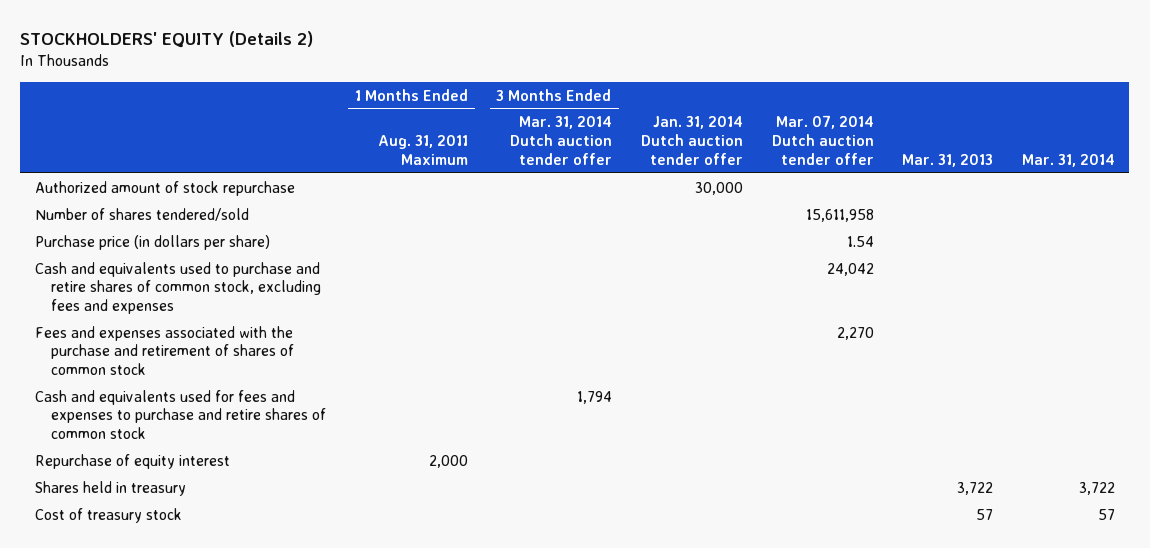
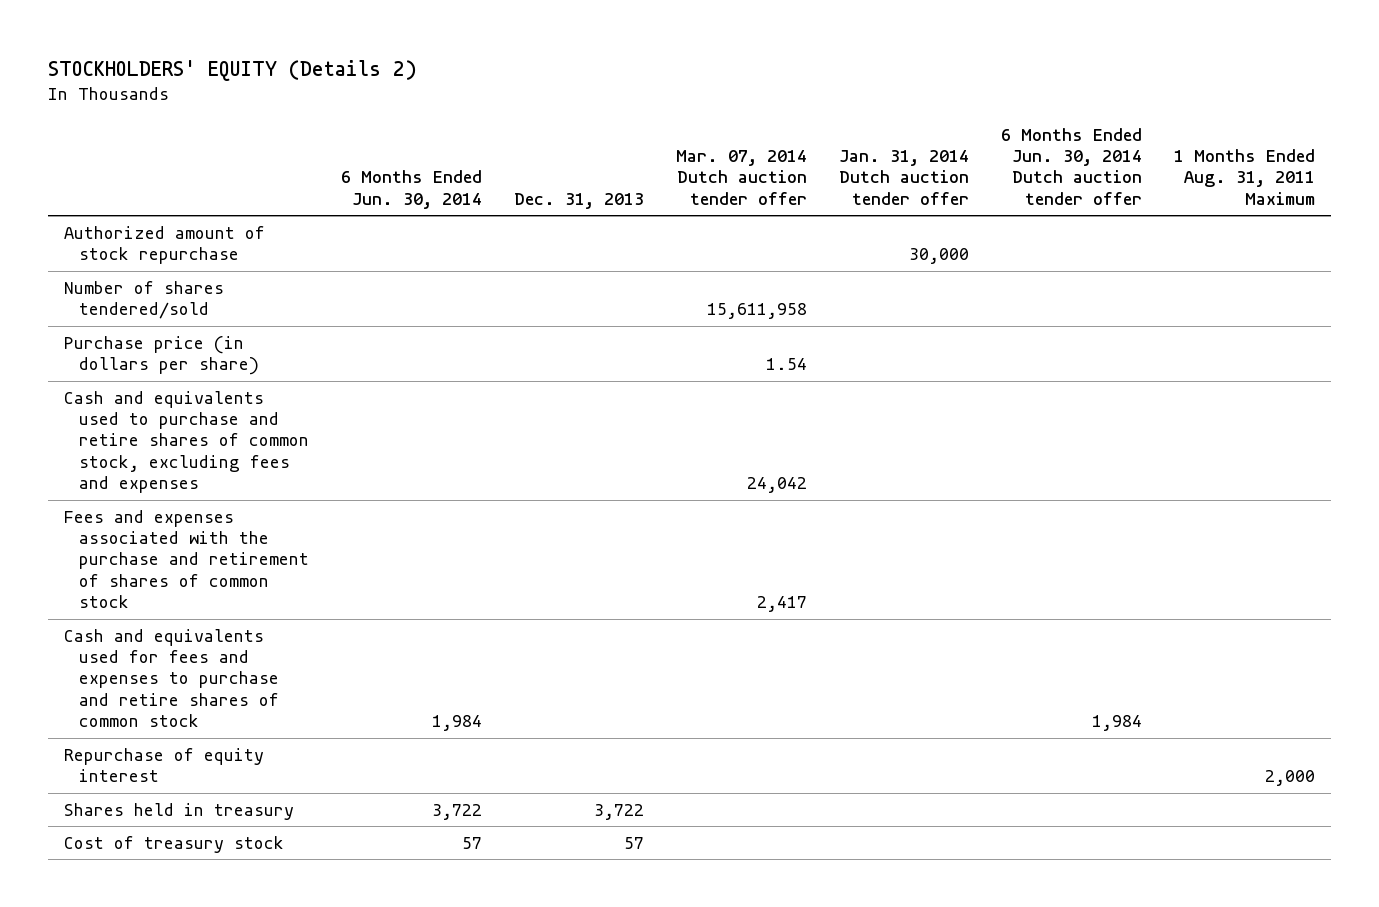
- | 1 Months Ended Aug. 31, 2011 Maximum | 3 Months Ended Mar. 31, 2014 Dutch auction tender offer | Jan. 31, 2014 Dutch auction tender offer | Mar. 07, 2014 Dutch auction tender offer | Mar. 31, 2013 | Mar. 31, 2014
+ | 6 Months Ended Jun. 30, 2014 | Dec. 31, 2013 | Mar. 07, 2014 Dutch auction tender offer | Jan. 31, 2014 Dutch auction tender offer | 6 Months Ended Jun. 30, 2014 Dutch auction tender offer | 1 Months Ended Aug. 31, 2011 Maximum
- Fees and expenses associated with the purchase and retirement of shares of common stock | | | | 2,270 | |
+ Fees and expenses associated with the purchase and retirement of shares of common stock | | | 2,417 | | |

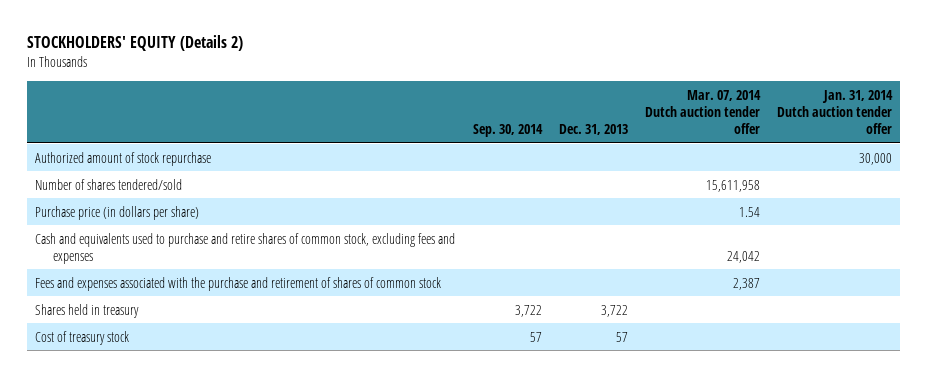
- | 6 Months Ended Jun. 30, 2014 | Dec. 31, 2013 | Mar. 07, 2014 Dutch auction tender offer | Jan. 31, 2014 Dutch auction tender offer | 6 Months Ended Jun. 30, 2014 Dutch auction tender offer | 1 Months Ended Aug. 31, 2011 Maximum
+ | Sep. 30, 2014 | Dec. 31, 2013 | Mar. 07, 2014 Dutch auction tender offer | Jan. 31, 2014 Dutch auction tender offer
- Fees and expenses associated with the purchase and retirement of shares of common stock | | | 2,417 | | |
- Cash and equivalents used for fees and expenses to purchase and retire shares of common stock | 1,984 | | | | 1,984 |
- Repurchase of equity interest | | | | | | 2,000
+ Fees and expenses associated with the purchase and retirement of shares of common stock | | | 2,387 |

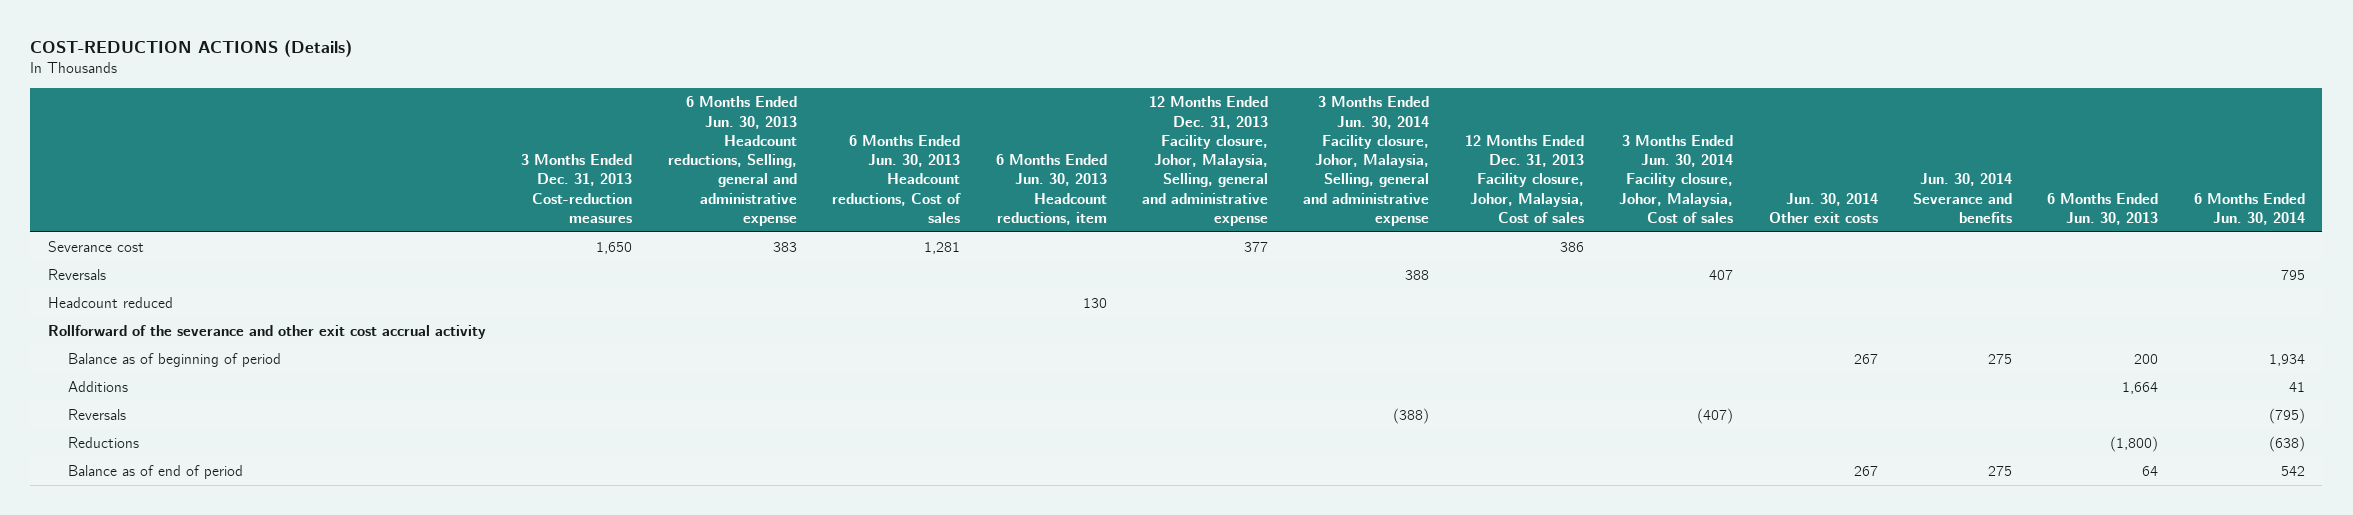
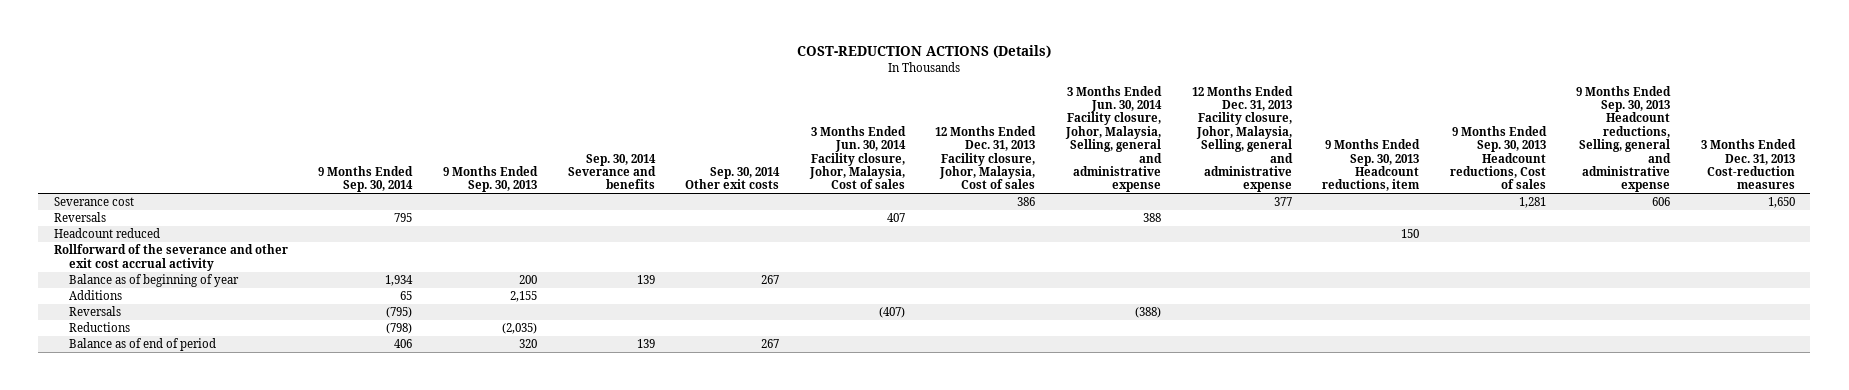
- | 3 Months Ended Dec. 31, 2013 Cost-reduction measures | 6 Months Ended Jun. 30, 2013 Headcount reductions, Selling, general and administrative expense | 6 Months Ended Jun. 30, 2013 Headcount reductions, Cost of sales | 6 Months Ended Jun. 30, 2013 Headcount reductions, item | 12 Months Ended Dec. 31, 2013 Facility closure, Johor, Malaysia, Selling, general and administrative expense | 3 Months Ended Jun. 30, 2014 Facility closure, Johor, Malaysia, Selling, general and administrative expense | 12 Months Ended Dec. 31, 2013 Facility closure, Johor, Malaysia, Cost of sales | 3 Months Ended Jun. 30, 2014 Facility closure, Johor, Malaysia, Cost of sales | Jun. 30, 2014 Other exit costs | Jun. 30, 2014 Severance and benefits | 6 Months Ended Jun. 30, 2013 | 6 Months Ended Jun. 30, 2014
+ | 9 Months Ended Sep. 30, 2014 | 9 Months Ended Sep. 30, 2013 | Sep. 30, 2014 Severance and benefits | Sep. 30, 2014 Other exit costs | 3 Months Ended Jun. 30, 2014 Facility closure, Johor, Malaysia, Cost of sales | 12 Months Ended Dec. 31, 2013 Facility closure, Johor, Malaysia, Cost of sales | 3 Months Ended Jun. 30, 2014 Facility closure, Johor, Malaysia, Selling, general and administrative expense | 12 Months Ended Dec. 31, 2013 Facility closure, Johor, Malaysia, Selling, general and administrative expense | 9 Months Ended Sep. 30, 2013 Headcount reductions, item | 9 Months Ended Sep. 30, 2013 Headcount reductions, Cost of sales | 9 Months Ended Sep. 30, 2013 Headcount reductions, Selling, general and administrative expense | 3 Months Ended Dec. 31, 2013 Cost-reduction measures
- Balance as of beginning of period | | | | | | | | | 267 | 275 | 200 | 1,934
+ Balance as of beginning of year | 1,934 | 200 | 139 | 267 | | | | | | | |

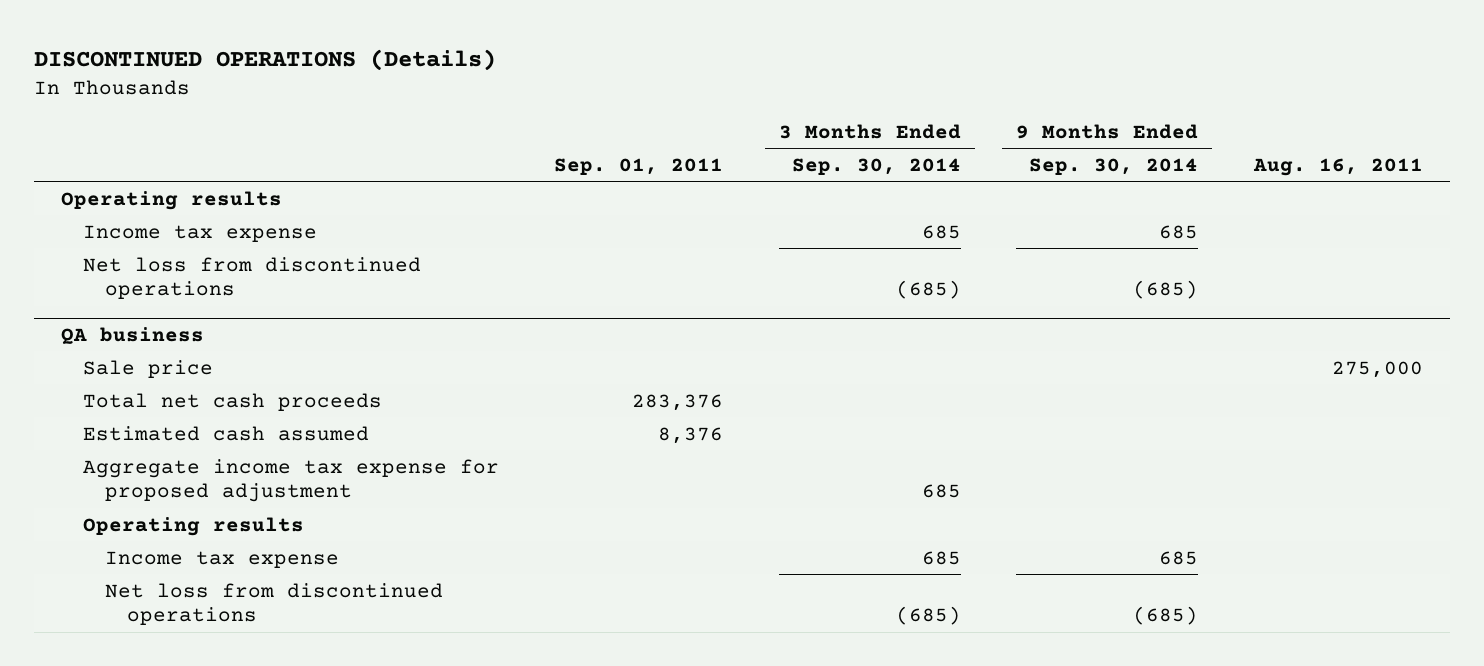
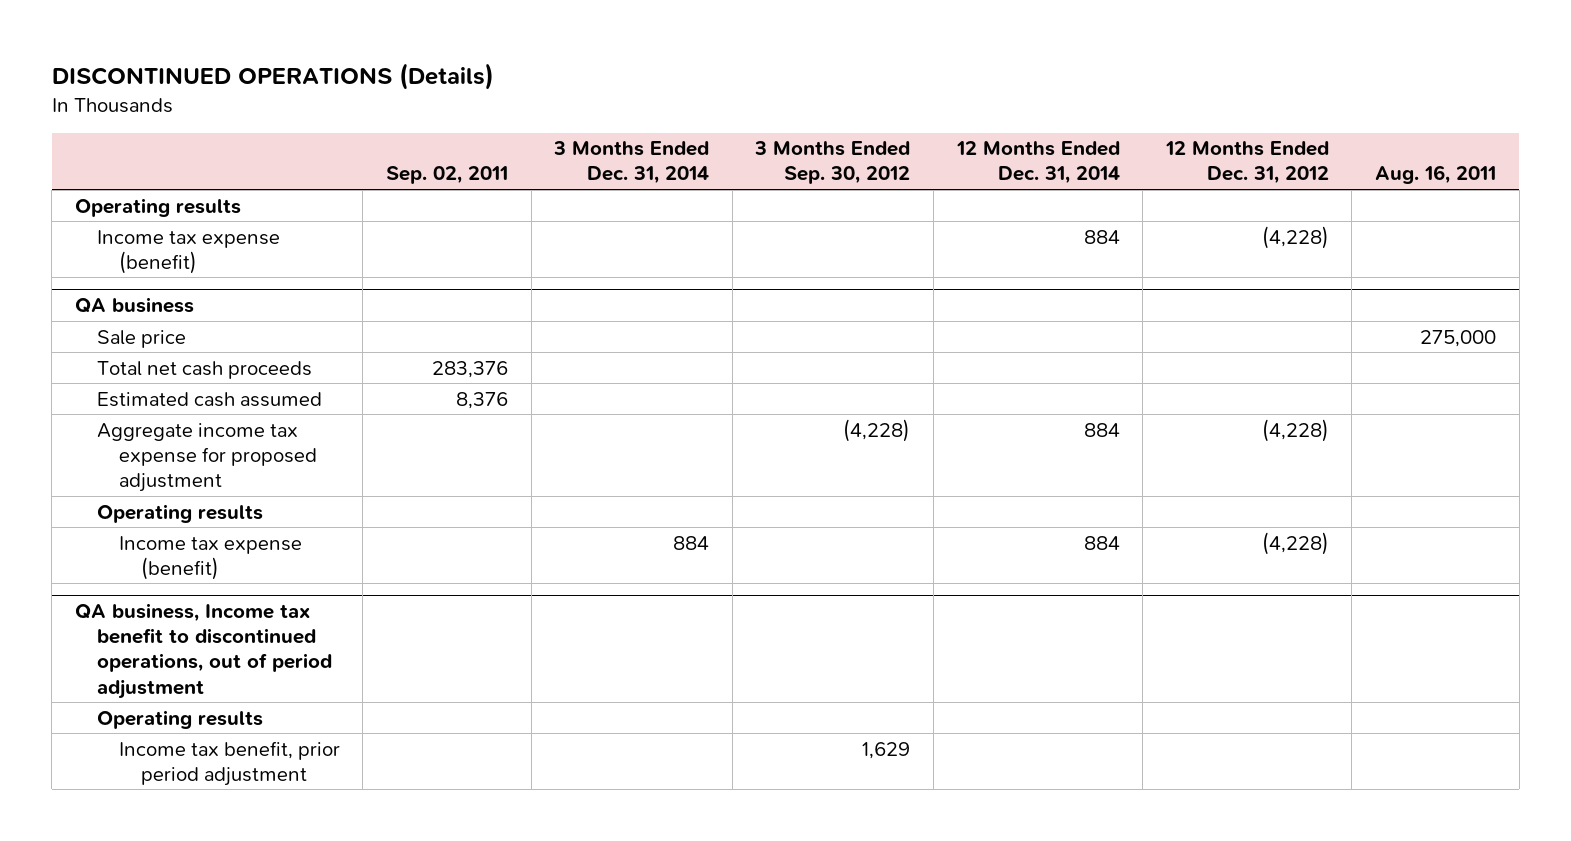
- | Sep. 01, 2011 | 3 Months Ended Sep. 30, 2014 | 9 Months Ended Sep. 30, 2014 | Aug. 16, 2011
+ | Sep. 02, 2011 | 3 Months Ended Dec. 31, 2014 | 3 Months Ended Sep. 30, 2012 | 12 Months Ended Dec. 31, 2014 | 12 Months Ended Dec. 31, 2012 | Aug. 16, 2011
- Income tax expense | | 685 | 685 |
- Net loss from discontinued operations | | (685) | (685) |
+ Income tax expense (benefit) | | | | 884 | (4,228) |
@ QA business
- Income tax expense | | 685 | 685 |
- Net loss from discontinued operations | | (685) | (685) |
+ Income tax expense (benefit) | | 884 | | 884 | (4,228) |
+ QA business, Income tax benefit to discontinued operations, out of period adjustment
+ Operating results
+ Income tax benefit, prior period adjustment | | | 1,629 | | |

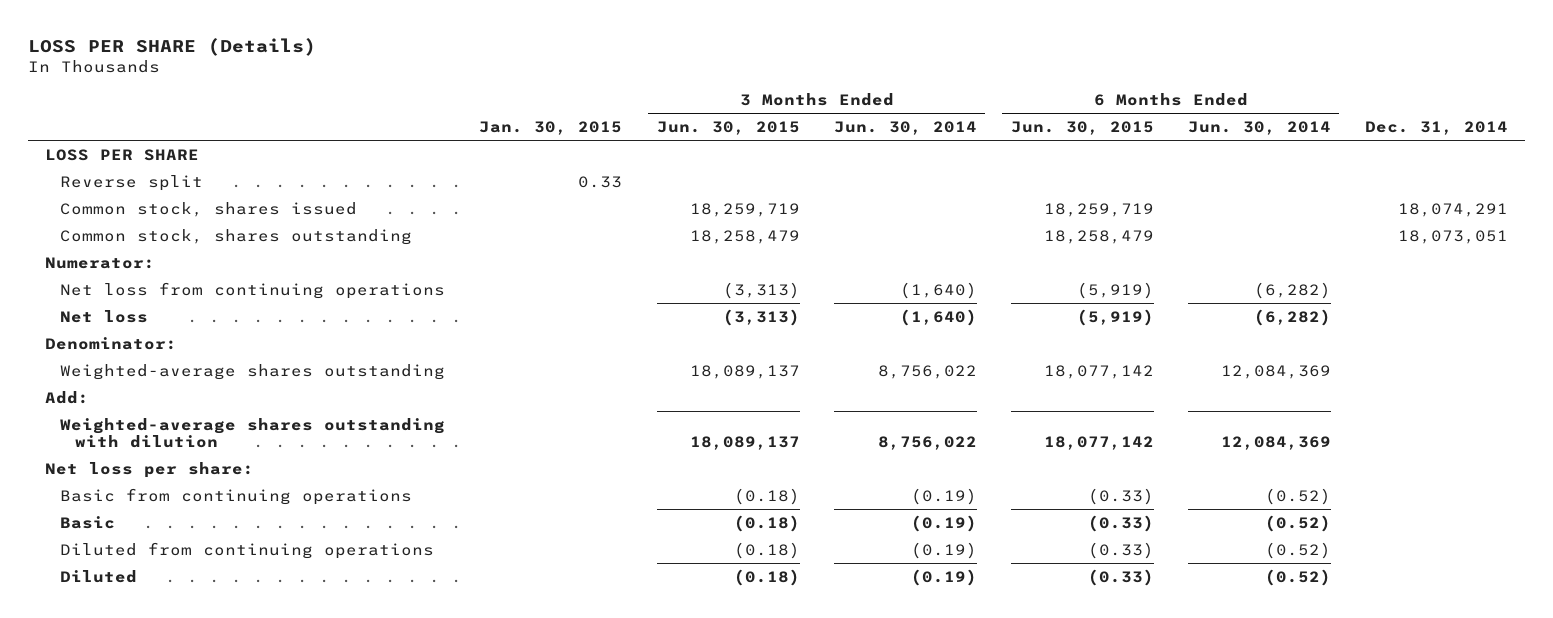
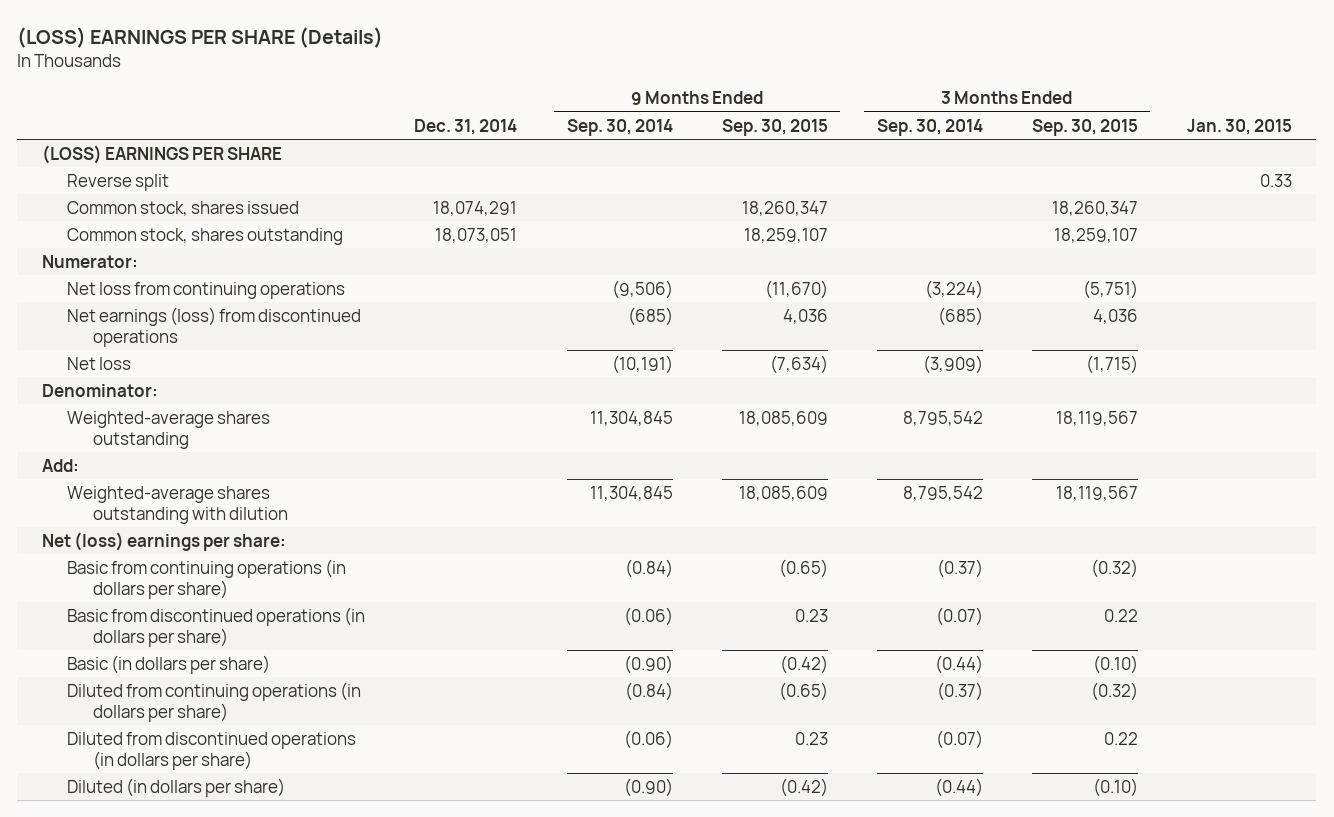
- LOSS PER SHARE (Details)
+ (LOSS) EARNINGS PER SHARE (Details)
- | Jan. 30, 2015 | 3 Months Ended Jun. 30, 2015 | 3 Months Ended Jun. 30, 2014 | 6 Months Ended Jun. 30, 2015 | 6 Months Ended Jun. 30, 2014 | Dec. 31, 2014
+ | Dec. 31, 2014 | 9 Months Ended Sep. 30, 2014 | 9 Months Ended Sep. 30, 2015 | 3 Months Ended Sep. 30, 2014 | 3 Months Ended Sep. 30, 2015 | Jan. 30, 2015
- LOSS PER SHARE
+ (LOSS) EARNINGS PER SHARE
+ Net earnings (loss) from discontinued operations | | (685) | 4,036 | (685) | 4,036 |
- Net loss per share:
- Basic from continuing operations | | (0.18) | (0.19) | (0.33) | (0.52) |
- Basic | | (0.18) | (0.19) | (0.33) | (0.52) |
- Diluted from continuing operations | | (0.18) | (0.19) | (0.33) | (0.52) |
- Diluted | | (0.18) | (0.19) | (0.33) | (0.52) |
+ Net (loss) earnings per share:
+ Basic from continuing operations (in dollars per share) | | (0.84) | (0.65) | (0.37) | (0.32) |
+ Basic from discontinued operations (in dollars per share) | | (0.06) | 0.23 | (0.07) | 0.22 |
+ Basic (in dollars per share) | | (0.90) | (0.42) | (0.44) | (0.10) |
+ Diluted from continuing operations (in dollars per share) | | (0.84) | (0.65) | (0.37) | (0.32) |
+ Diluted from discontinued operations (in dollars per share) | | (0.06) | 0.23 | (0.07) | 0.22 |
+ Diluted (in dollars per share) | | (0.90) | (0.42) | (0.44) | (0.10) |

